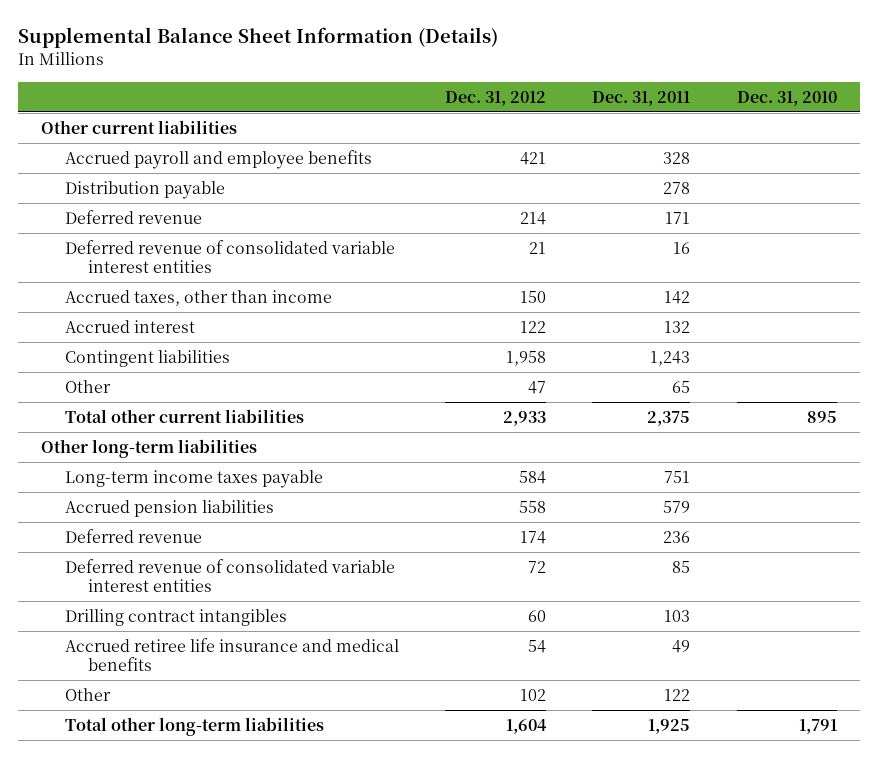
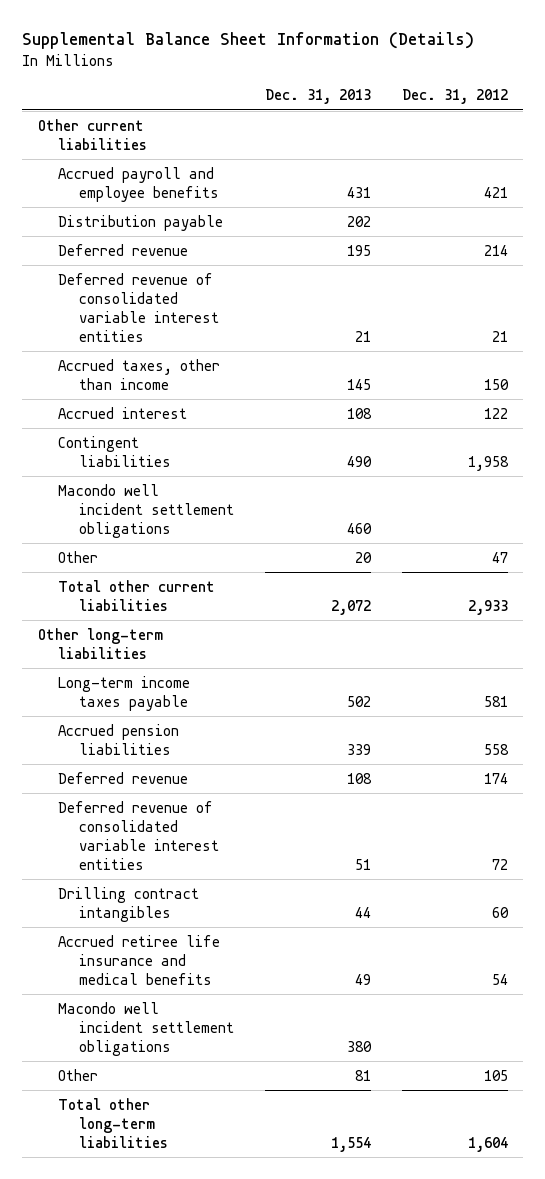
- | Dec. 31, 2012 | Dec. 31, 2011 | Dec. 31, 2010
+ | Dec. 31, 2013 | Dec. 31, 2012
+ Macondo well incident settlement obligations | 460 |
- Long-term income taxes payable | 584 | 751 |
+ Long-term income taxes payable | 502 | 581
- Other | 102 | 122 |
+ Macondo well incident settlement obligations | 380 |
+ Other | 81 | 105

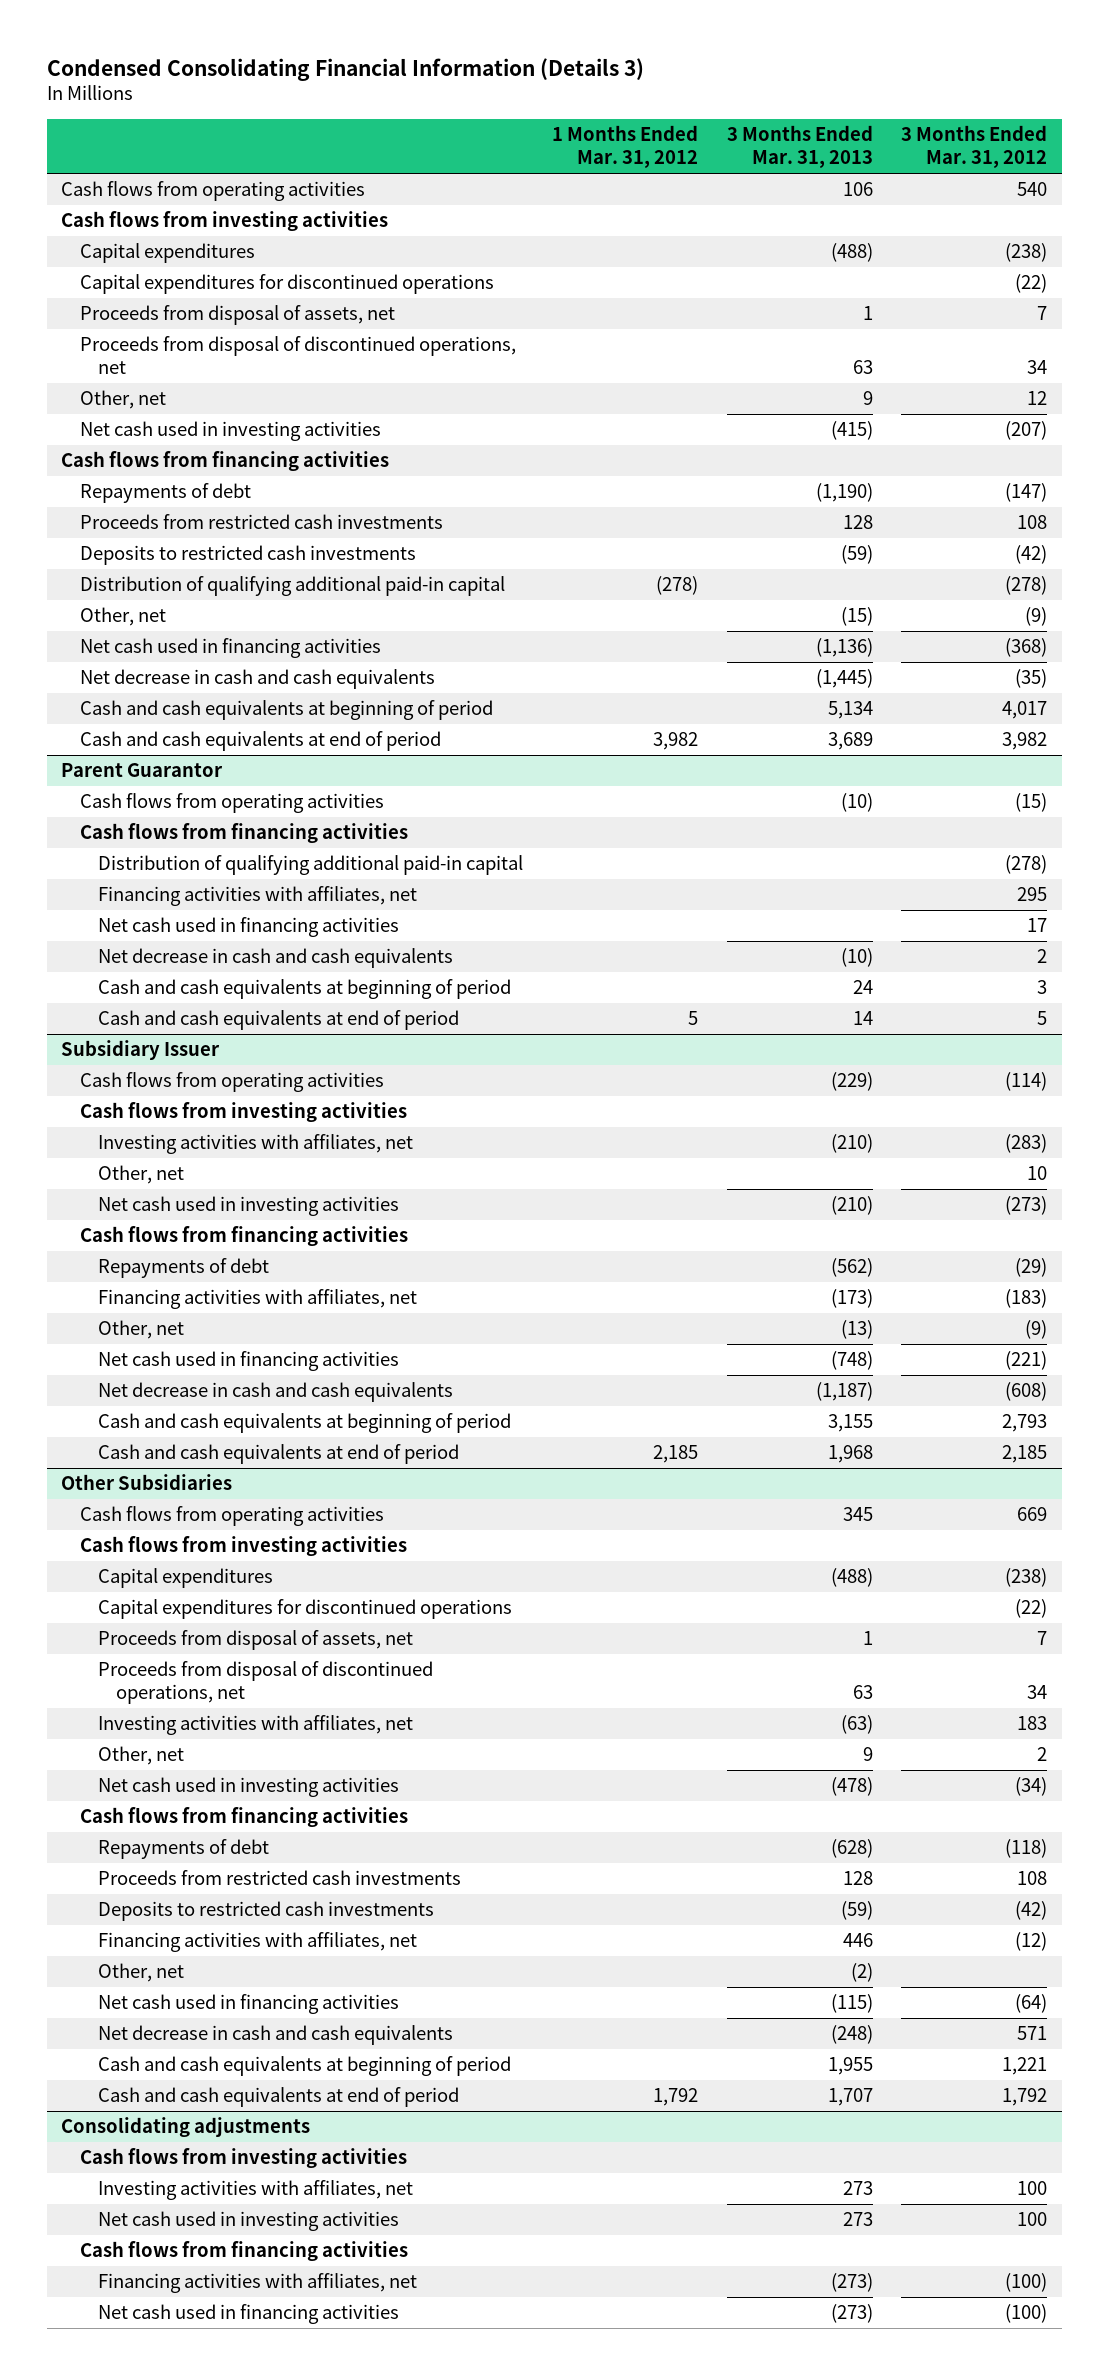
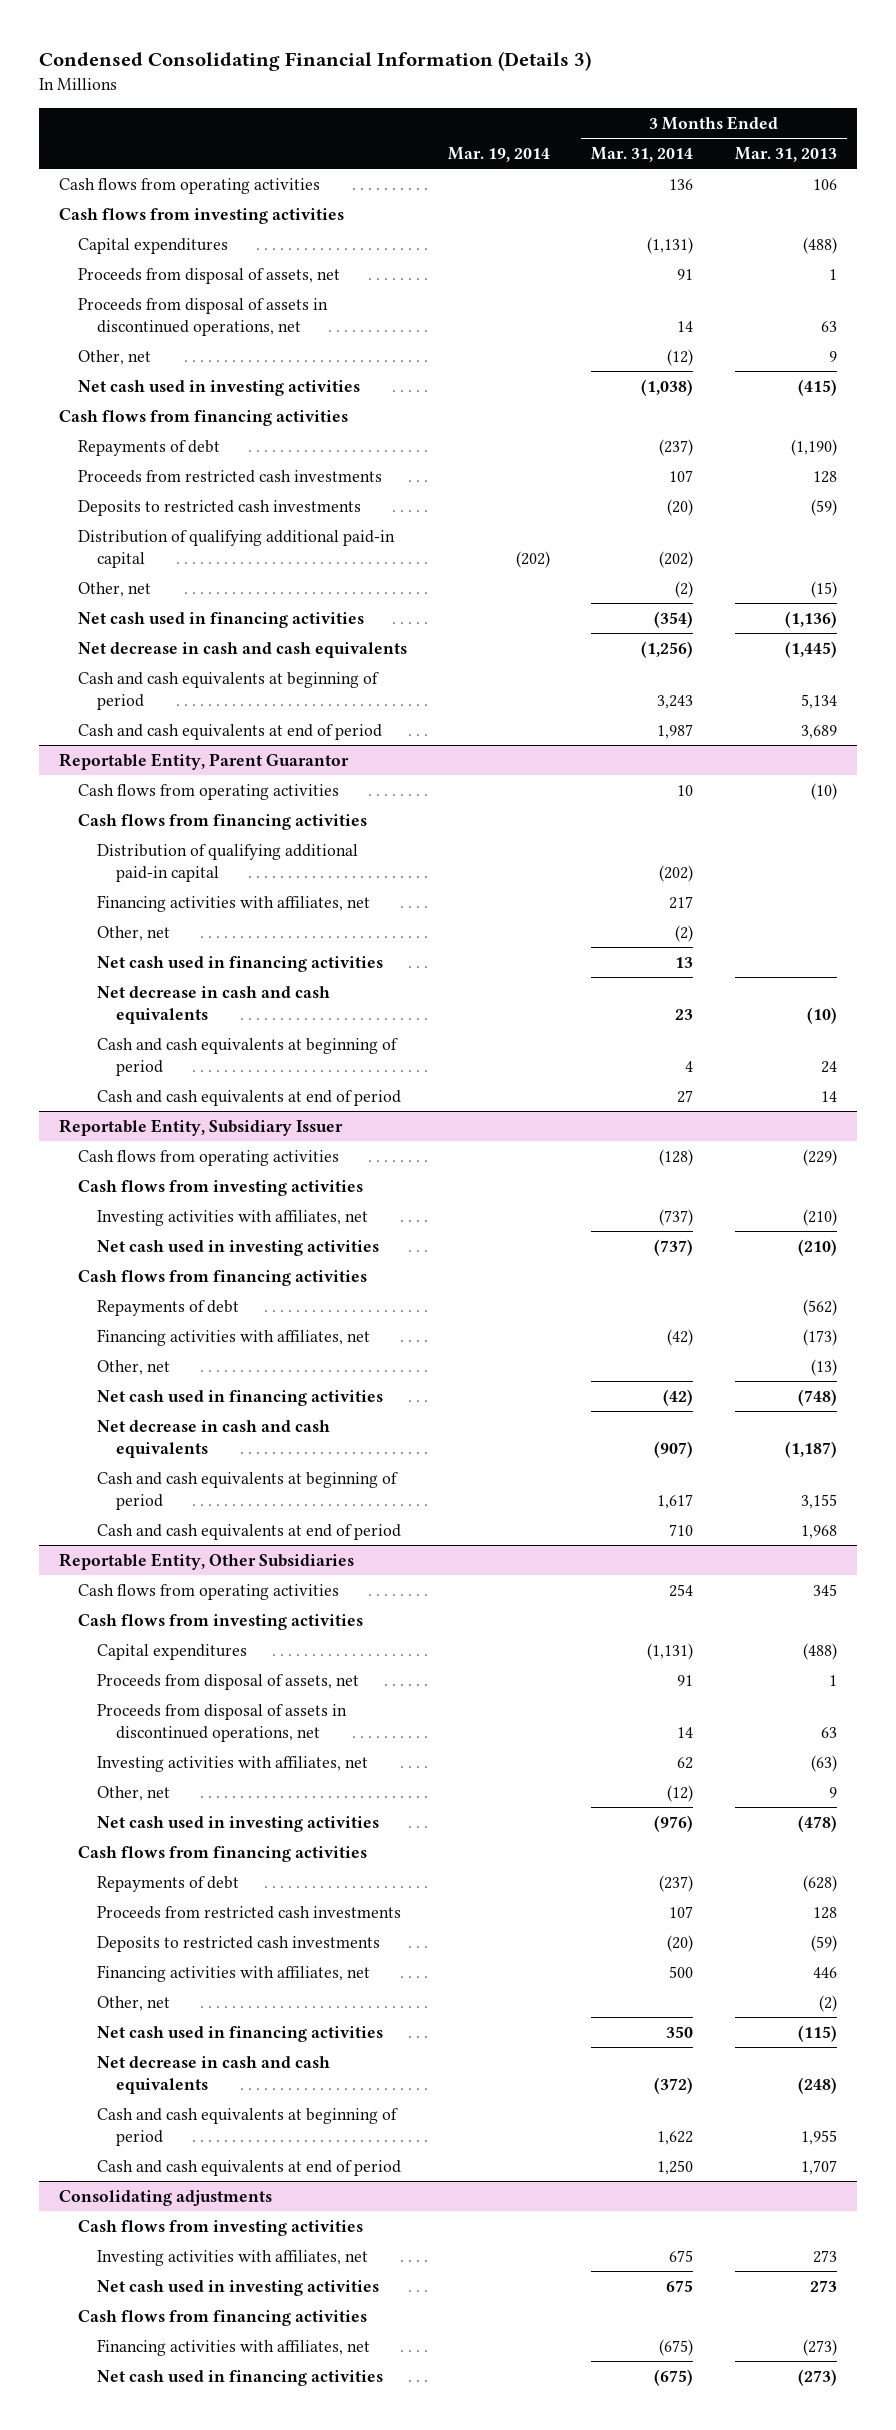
- | 1 Months Ended Mar. 31, 2012 | 3 Months Ended Mar. 31, 2013 | 3 Months Ended Mar. 31, 2012
+ | Mar. 19, 2014 | 3 Months Ended Mar. 31, 2014 | 3 Months Ended Mar. 31, 2013
- Capital expenditures for discontinued operations | | | (22)
- Proceeds from disposal of discontinued operations, net | | 63 | 34
+ Proceeds from disposal of assets in discontinued operations, net | | 14 | 63
- Parent Guarantor
+ Reportable Entity, Parent Guarantor
+ Other, net | | (2) |
- Subsidiary Issuer
+ Reportable Entity, Subsidiary Issuer
- Other, net | | | 10
- Other Subsidiaries
+ Reportable Entity, Other Subsidiaries
- Capital expenditures for discontinued operations | | | (22)
- Proceeds from disposal of discontinued operations, net | | 63 | 34
+ Proceeds from disposal of assets in discontinued operations, net | | 14 | 63

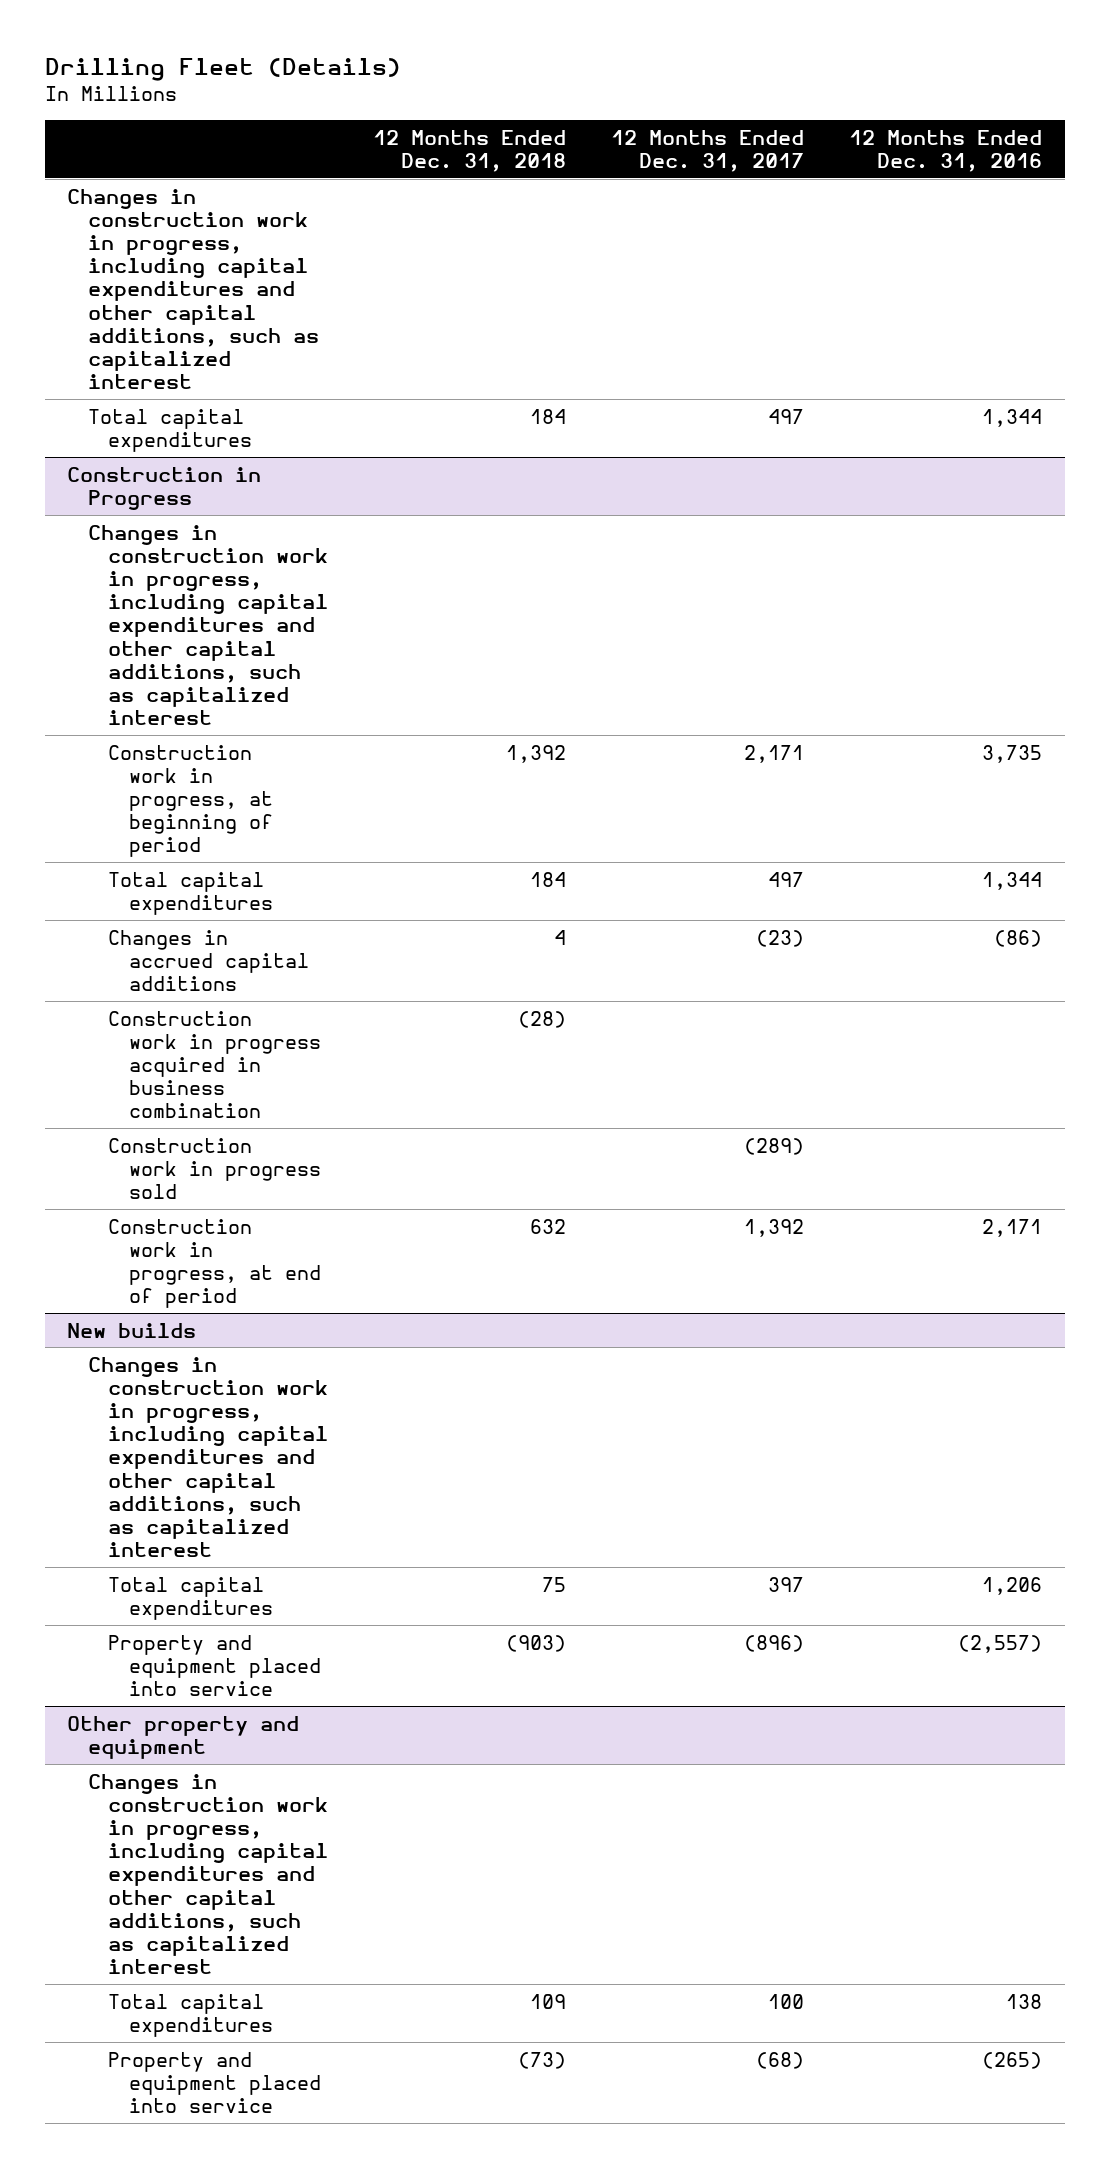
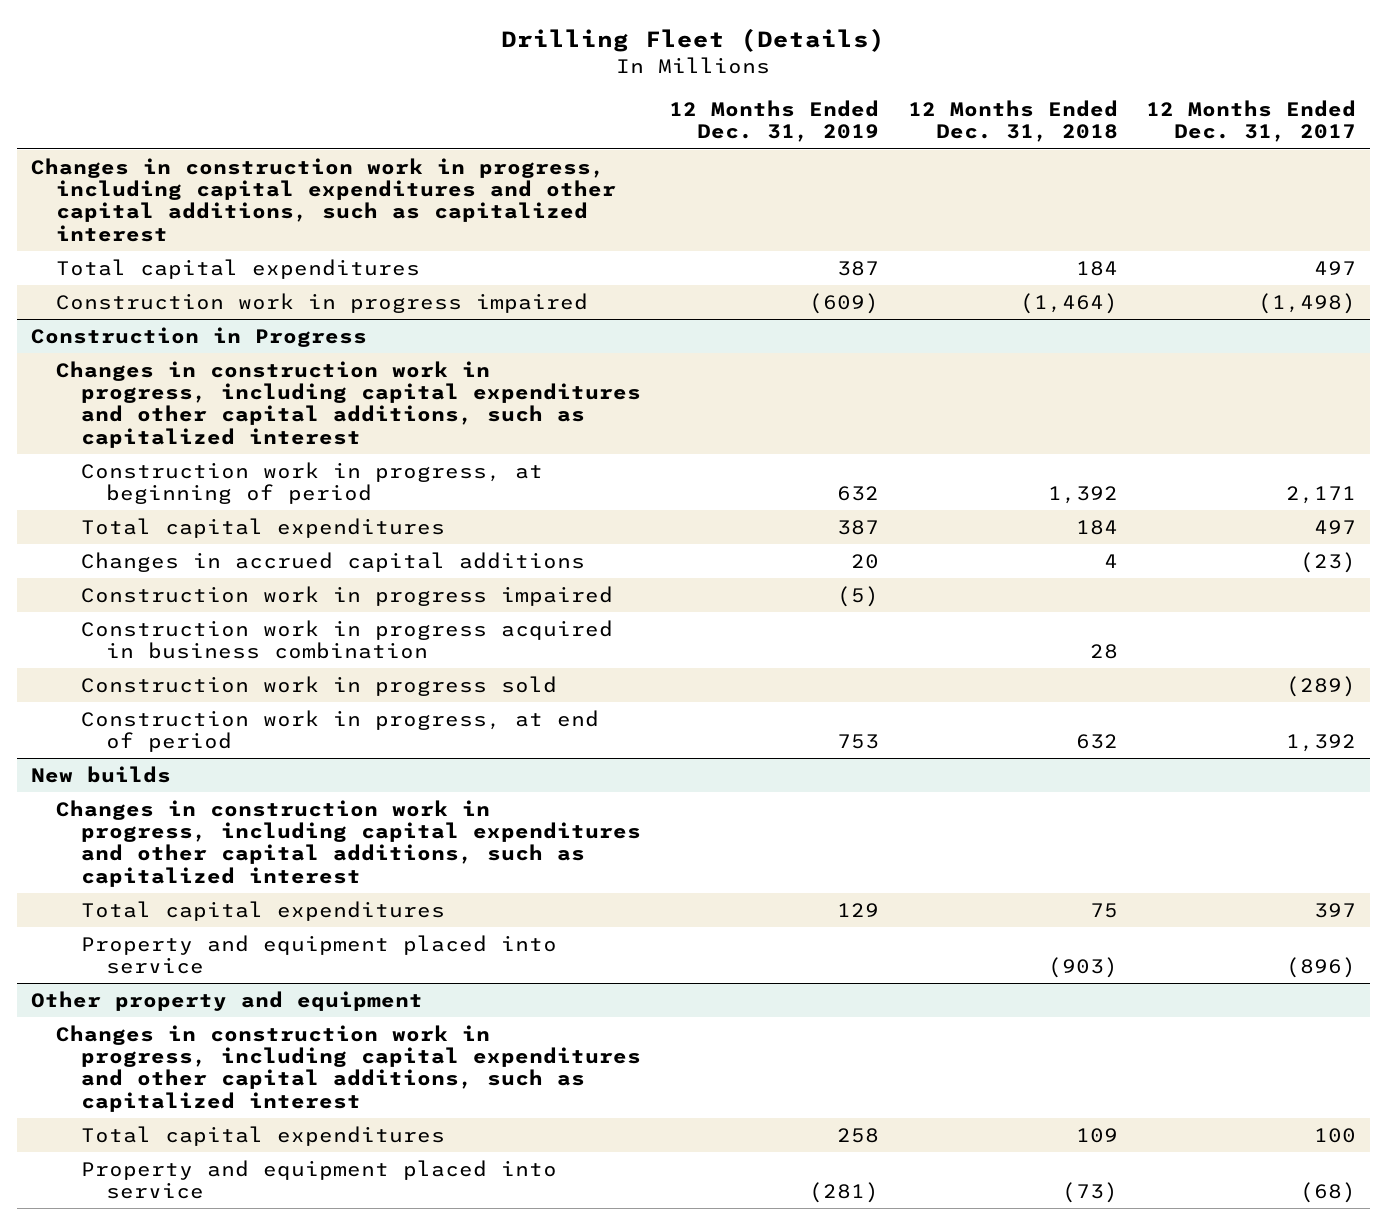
- | 12 Months Ended Dec. 31, 2018 | 12 Months Ended Dec. 31, 2017 | 12 Months Ended Dec. 31, 2016
+ | 12 Months Ended Dec. 31, 2019 | 12 Months Ended Dec. 31, 2018 | 12 Months Ended Dec. 31, 2017
+ Construction work in progress impaired | (609) | (1,464) | (1,498)
@ Construction in Progress
- Construction work in progress acquired in business combination | (28) | |
+ Construction work in progress impaired | (5) | |
+ Construction work in progress acquired in business combination | | 28 |

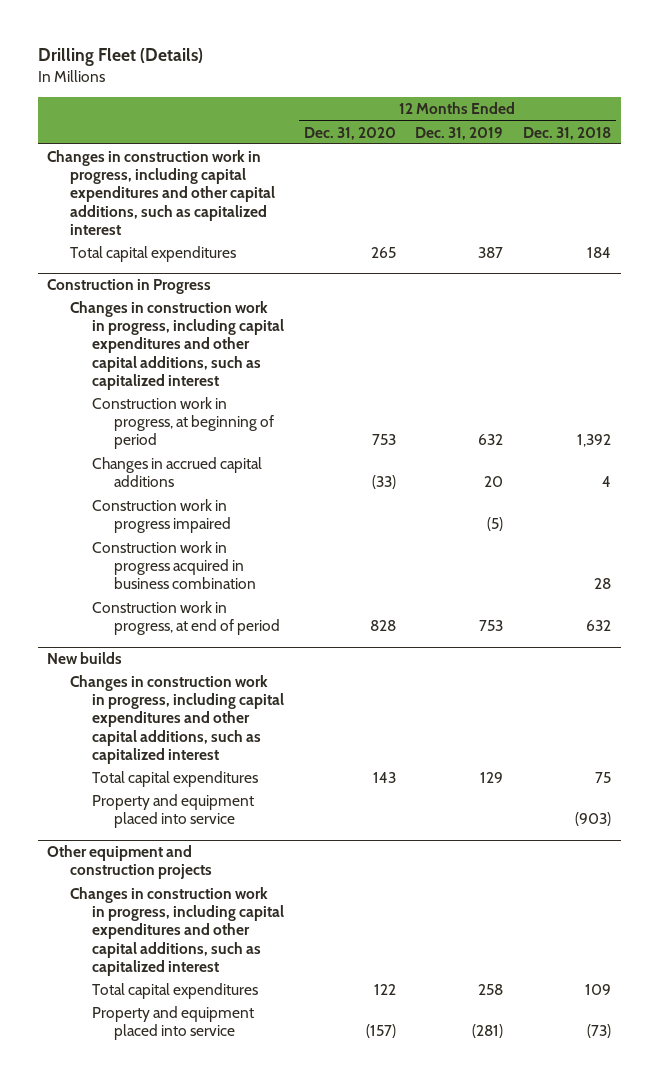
- | 12 Months Ended Dec. 31, 2019 | 12 Months Ended Dec. 31, 2018 | 12 Months Ended Dec. 31, 2017
+ | 12 Months Ended Dec. 31, 2020 | 12 Months Ended Dec. 31, 2019 | 12 Months Ended Dec. 31, 2018
- Construction work in progress impaired | (609) | (1,464) | (1,498)
@ Construction in Progress
- Total capital expenditures | 387 | 184 | 497
- Construction work in progress sold | | | (289)
- Other property and equipment
+ Other equipment and construction projects

